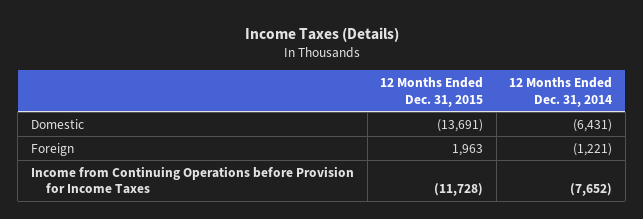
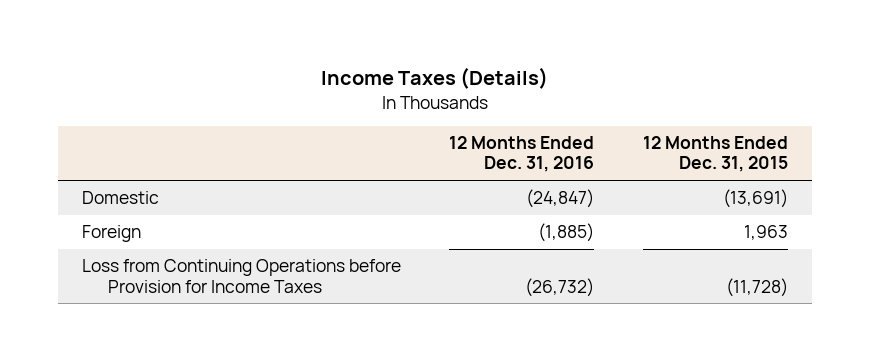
- | 12 Months Ended Dec. 31, 2015 | 12 Months Ended Dec. 31, 2014
+ | 12 Months Ended Dec. 31, 2016 | 12 Months Ended Dec. 31, 2015
- Income from Continuing Operations before Provision for Income Taxes | (11,728) | (7,652)
+ Loss from Continuing Operations before Provision for Income Taxes | (26,732) | (11,728)

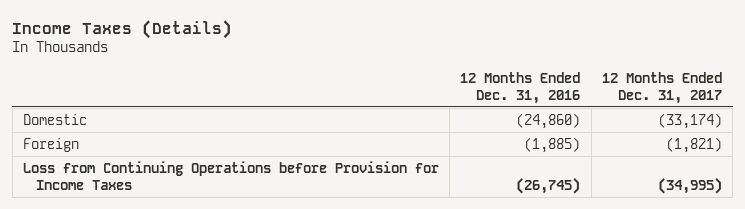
- | 12 Months Ended Dec. 31, 2016 | 12 Months Ended Dec. 31, 2015
+ | 12 Months Ended Dec. 31, 2016 | 12 Months Ended Dec. 31, 2017
- Domestic | (24,847) | (13,691)
+ Domestic | (24,860) | (33,174)
- Loss from Continuing Operations before Provision for Income Taxes | (26,732) | (11,728)
+ Loss from Continuing Operations before Provision for Income Taxes | (26,745) | (34,995)

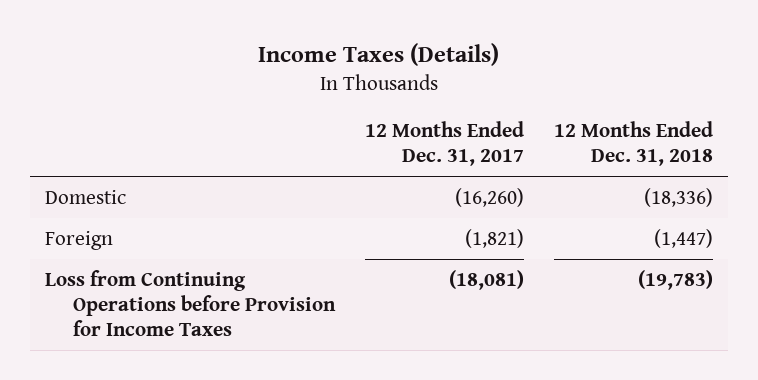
- | 12 Months Ended Dec. 31, 2016 | 12 Months Ended Dec. 31, 2017
+ | 12 Months Ended Dec. 31, 2017 | 12 Months Ended Dec. 31, 2018
- Domestic | (24,860) | (33,174)
+ Domestic | (16,260) | (18,336)
- Loss from Continuing Operations before Provision for Income Taxes | (26,745) | (34,995)
+ Loss from Continuing Operations before Provision for Income Taxes | (18,081) | (19,783)

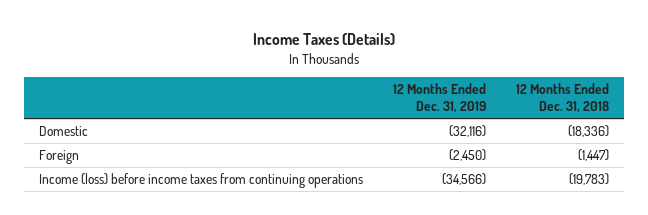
- | 12 Months Ended Dec. 31, 2017 | 12 Months Ended Dec. 31, 2018
+ | 12 Months Ended Dec. 31, 2019 | 12 Months Ended Dec. 31, 2018
- Loss from Continuing Operations before Provision for Income Taxes | (18,081) | (19,783)
+ Income (loss) before income taxes from continuing operations | (34,566) | (19,783)

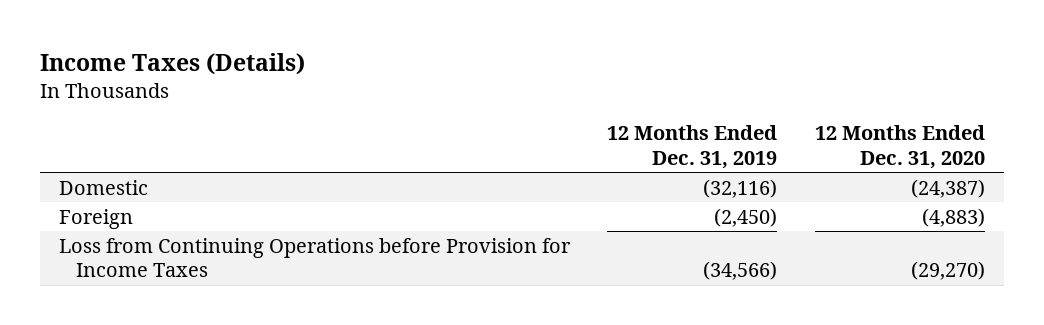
- | 12 Months Ended Dec. 31, 2019 | 12 Months Ended Dec. 31, 2018
+ | 12 Months Ended Dec. 31, 2019 | 12 Months Ended Dec. 31, 2020
- Income (loss) before income taxes from continuing operations | (34,566) | (19,783)
+ Loss from Continuing Operations before Provision for Income Taxes | (34,566) | (29,270)

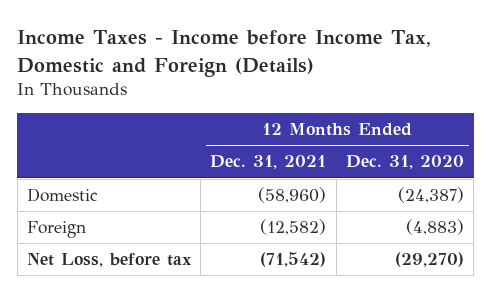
- Income Taxes (Details)
+ Income Taxes - Income before Income Tax, Domestic and Foreign (Details)
- | 12 Months Ended Dec. 31, 2019 | 12 Months Ended Dec. 31, 2020
+ | 12 Months Ended Dec. 31, 2021 | 12 Months Ended Dec. 31, 2020
- Loss from Continuing Operations before Provision for Income Taxes | (34,566) | (29,270)
+ Net Loss, before tax | (71,542) | (29,270)

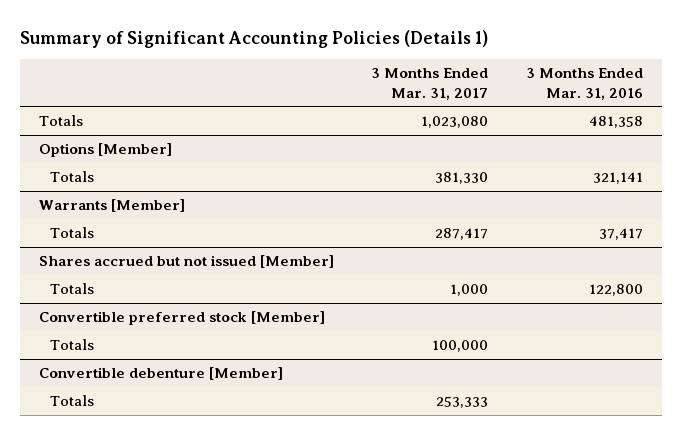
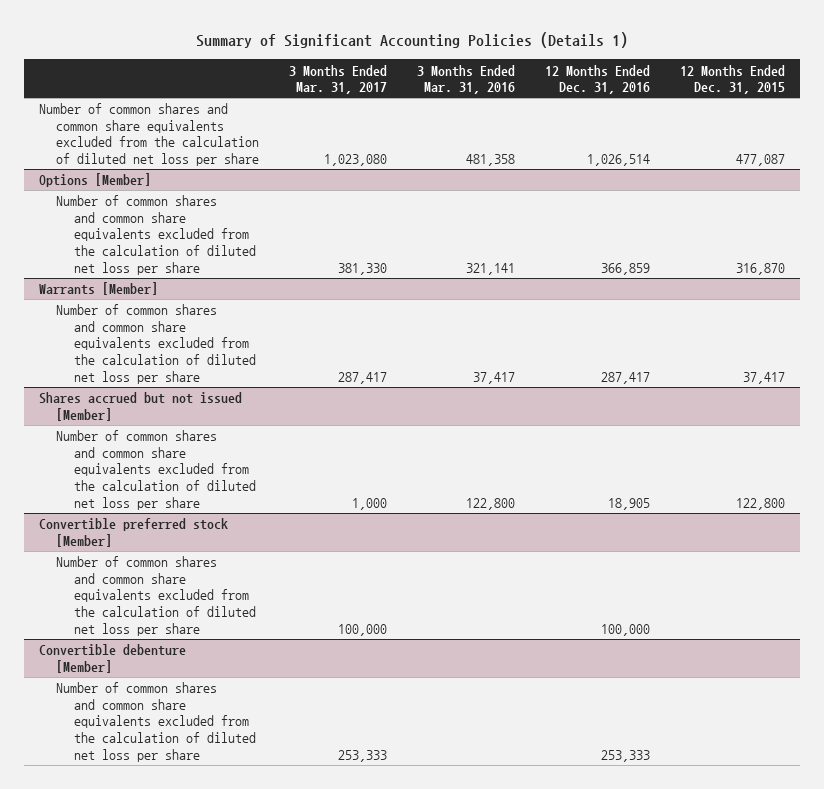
- | 3 Months Ended Mar. 31, 2017 | 3 Months Ended Mar. 31, 2016
+ | 3 Months Ended Mar. 31, 2017 | 3 Months Ended Mar. 31, 2016 | 12 Months Ended Dec. 31, 2016 | 12 Months Ended Dec. 31, 2015
- Totals | 1,023,080 | 481,358
+ Number of common shares and common share equivalents excluded from the calculation of diluted net loss per share | 1,023,080 | 481,358 | 1,026,514 | 477,087
@ Options [Member]
- Totals | 381,330 | 321,141
+ Number of common shares and common share equivalents excluded from the calculation of diluted net loss per share | 381,330 | 321,141 | 366,859 | 316,870
@ Warrants [Member]
- Totals | 287,417 | 37,417
+ Number of common shares and common share equivalents excluded from the calculation of diluted net loss per share | 287,417 | 37,417 | 287,417 | 37,417
@ Shares accrued but not issued [Member]
- Totals | 1,000 | 122,800
+ Number of common shares and common share equivalents excluded from the calculation of diluted net loss per share | 1,000 | 122,800 | 18,905 | 122,800
@ Convertible preferred stock [Member]
- Totals | 100,000 |
+ Number of common shares and common share equivalents excluded from the calculation of diluted net loss per share | 100,000 | | 100,000 |
@ Convertible debenture [Member]
- Totals | 253,333 |
+ Number of common shares and common share equivalents excluded from the calculation of diluted net loss per share | 253,333 | | 253,333 |

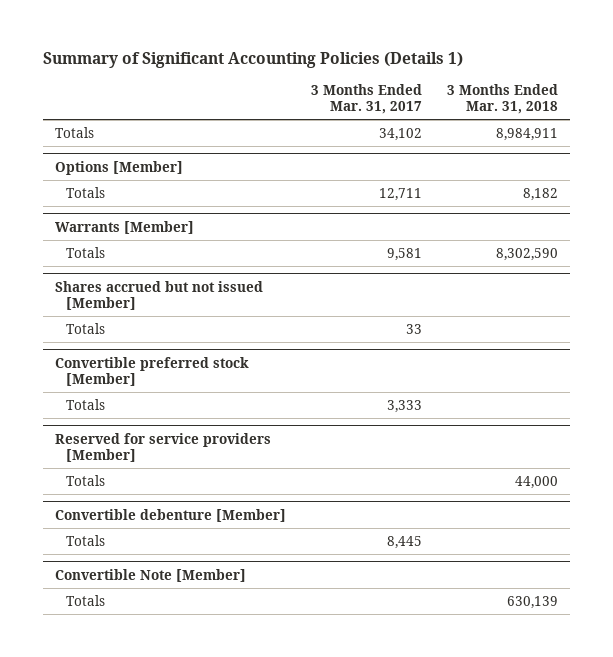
- | 3 Months Ended Mar. 31, 2017 | 3 Months Ended Mar. 31, 2016 | 12 Months Ended Dec. 31, 2016 | 12 Months Ended Dec. 31, 2015
+ | 3 Months Ended Mar. 31, 2017 | 3 Months Ended Mar. 31, 2018
- Number of common shares and common share equivalents excluded from the calculation of diluted net loss per share | 1,023,080 | 481,358 | 1,026,514 | 477,087
+ Totals | 34,102 | 8,984,911
@ Options [Member]
- Number of common shares and common share equivalents excluded from the calculation of diluted net loss per share | 381,330 | 321,141 | 366,859 | 316,870
+ Totals | 12,711 | 8,182
@ Warrants [Member]
- Number of common shares and common share equivalents excluded from the calculation of diluted net loss per share | 287,417 | 37,417 | 287,417 | 37,417
+ Totals | 9,581 | 8,302,590
@ Shares accrued but not issued [Member]
- Number of common shares and common share equivalents excluded from the calculation of diluted net loss per share | 1,000 | 122,800 | 18,905 | 122,800
+ Totals | 33 |
@ Convertible preferred stock [Member]
- Number of common shares and common share equivalents excluded from the calculation of diluted net loss per share | 100,000 | | 100,000 |
+ Totals | 3,333 |
+ Reserved for service providers [Member]
+ Totals | | 44,000
@ Convertible debenture [Member]
- Number of common shares and common share equivalents excluded from the calculation of diluted net loss per share | 253,333 | | 253,333 |
+ Totals | 8,445 |
+ Convertible Note [Member]
+ Totals | | 630,139

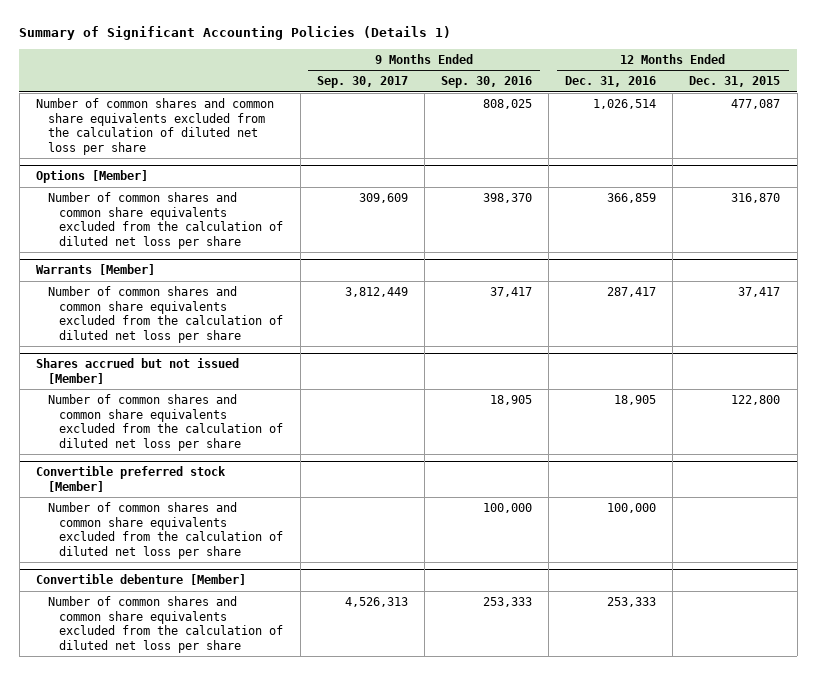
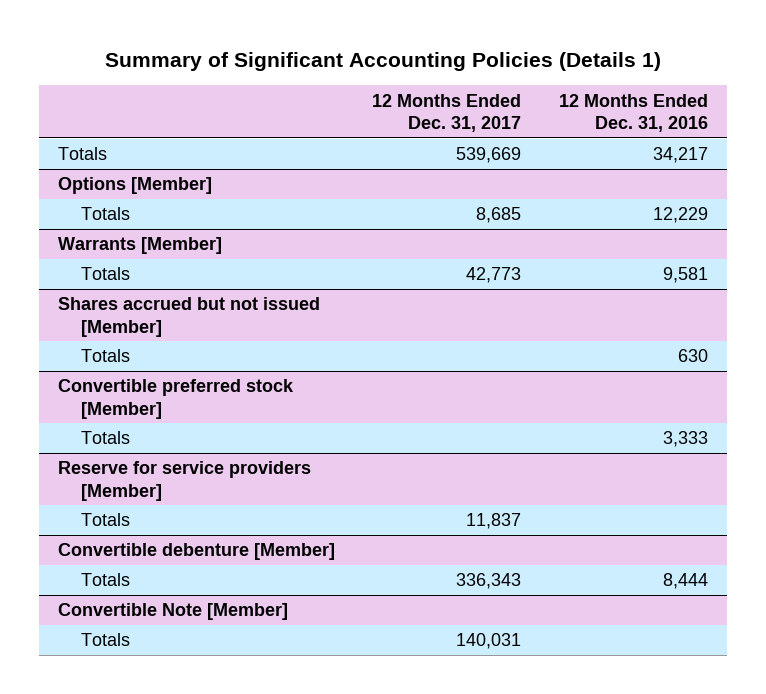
- | 9 Months Ended Sep. 30, 2017 | 9 Months Ended Sep. 30, 2016 | 12 Months Ended Dec. 31, 2016 | 12 Months Ended Dec. 31, 2015
+ | 12 Months Ended Dec. 31, 2017 | 12 Months Ended Dec. 31, 2016
- Number of common shares and common share equivalents excluded from the calculation of diluted net loss per share | | 808,025 | 1,026,514 | 477,087
+ Totals | 539,669 | 34,217
@ Options [Member]
- Number of common shares and common share equivalents excluded from the calculation of diluted net loss per share | 309,609 | 398,370 | 366,859 | 316,870
+ Totals | 8,685 | 12,229
@ Warrants [Member]
- Number of common shares and common share equivalents excluded from the calculation of diluted net loss per share | 3,812,449 | 37,417 | 287,417 | 37,417
+ Totals | 42,773 | 9,581
@ Shares accrued but not issued [Member]
- Number of common shares and common share equivalents excluded from the calculation of diluted net loss per share | | 18,905 | 18,905 | 122,800
+ Totals | | 630
@ Convertible preferred stock [Member]
- Number of common shares and common share equivalents excluded from the calculation of diluted net loss per share | | 100,000 | 100,000 |
+ Totals | | 3,333
+ Reserve for service providers [Member]
+ Totals | 11,837 |
@ Convertible debenture [Member]
- Number of common shares and common share equivalents excluded from the calculation of diluted net loss per share | 4,526,313 | 253,333 | 253,333 |
+ Totals | 336,343 | 8,444
+ Convertible Note [Member]
+ Totals | 140,031 |

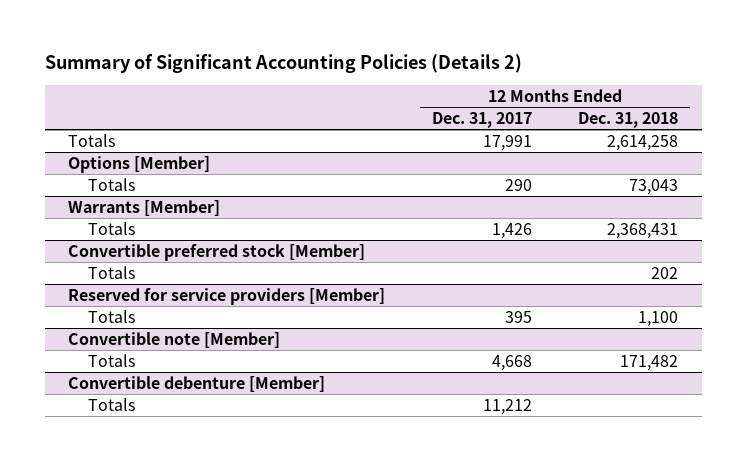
- Summary of Significant Accounting Policies (Details 1)
+ Summary of Significant Accounting Policies (Details 2)
- | 12 Months Ended Dec. 31, 2017 | 12 Months Ended Dec. 31, 2016
+ | 12 Months Ended Dec. 31, 2017 | 12 Months Ended Dec. 31, 2018
- Totals | 539,669 | 34,217
+ Totals | 17,991 | 2,614,258
@ Options [Member]
- Totals | 8,685 | 12,229
+ Totals | 290 | 73,043
@ Warrants [Member]
- Totals | 42,773 | 9,581
- Shares accrued but not issued [Member]
- Totals | | 630
@ Warrants [Member]
+ Totals | 1,426 | 2,368,431
- Reserve for service providers [Member]
- Totals | 11,837 |
+ Reserved for service providers [Member]
+ Totals | 395 | 1,100
+ Convertible note [Member]
+ Totals | 4,668 | 171,482
@ Convertible debenture [Member]
- Totals | 336,343 | 8,444
- Convertible Note [Member]
- Totals | 140,031 |
@ Convertible debenture [Member]
+ Totals | 11,212 |

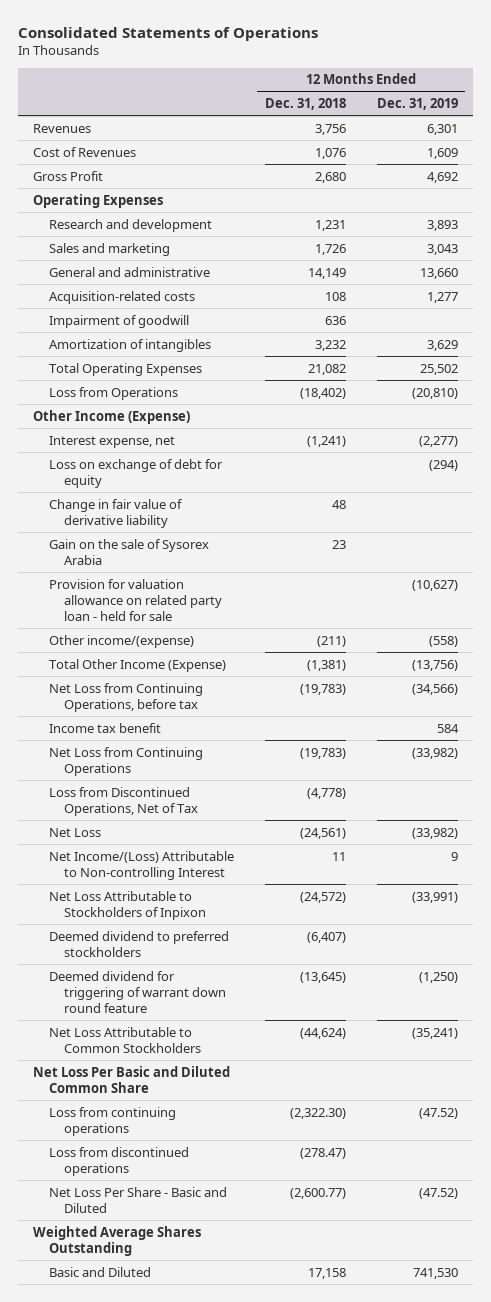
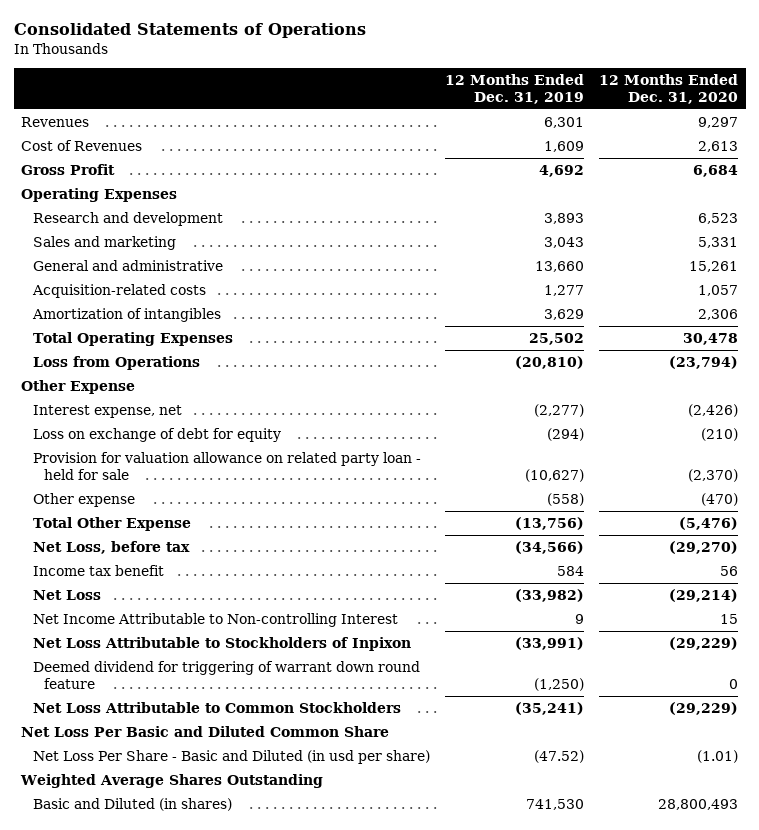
- | 12 Months Ended Dec. 31, 2018 | 12 Months Ended Dec. 31, 2019
+ | 12 Months Ended Dec. 31, 2019 | 12 Months Ended Dec. 31, 2020
- Impairment of goodwill | 636 |
- Other Income (Expense)
+ Other Expense
- Change in fair value of derivative liability | 48 |
- Gain on the sale of Sysorex Arabia | 23 |
- Other income/(expense) | (211) | (558)
- Total Other Income (Expense) | (1,381) | (13,756)
- Net Loss from Continuing Operations, before tax | (19,783) | (34,566)
+ Other expense | (558) | (470)
+ Total Other Expense | (13,756) | (5,476)
+ Net Loss, before tax | (34,566) | (29,270)
- Net Loss from Continuing Operations | (19,783) | (33,982)
- Loss from Discontinued Operations, Net of Tax | (4,778) |
- Net Income/(Loss) Attributable to Non-controlling Interest | 11 | 9
+ Net Income Attributable to Non-controlling Interest | 9 | 15
- Deemed dividend to preferred stockholders | (6,407) |
- Loss from continuing operations | (2,322.30) | (47.52)
- Loss from discontinued operations | (278.47) |
- Net Loss Per Share - Basic and Diluted | (2,600.77) | (47.52)
+ Net Loss Per Share - Basic and Diluted (in usd per share) | (47.52) | (1.01)
- Basic and Diluted | 17,158 | 741,530
+ Basic and Diluted (in shares) | 741,530 | 28,800,493

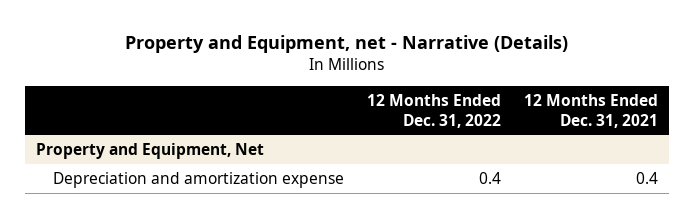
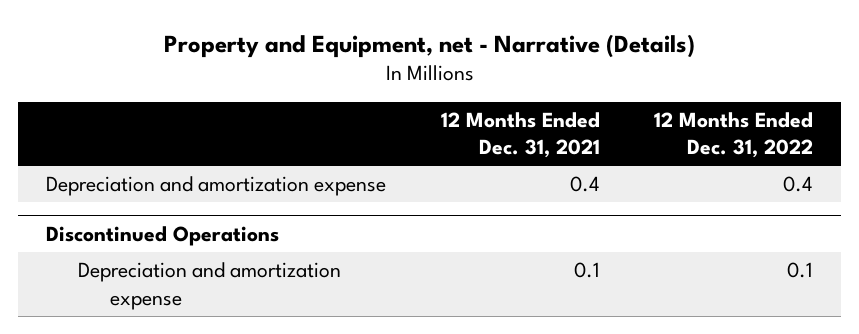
- | 12 Months Ended Dec. 31, 2022 | 12 Months Ended Dec. 31, 2021
+ | 12 Months Ended Dec. 31, 2021 | 12 Months Ended Dec. 31, 2022
- Property and Equipment, Net
+ Discontinued Operations
+ Depreciation and amortization expense | 0.1 | 0.1

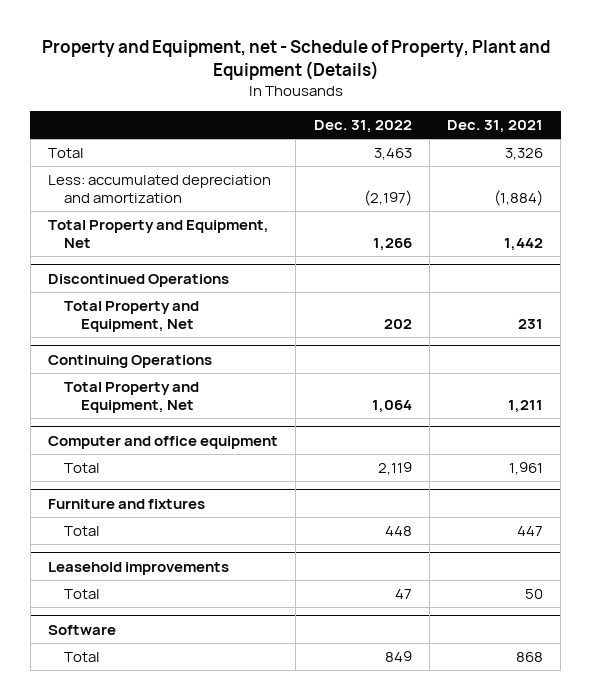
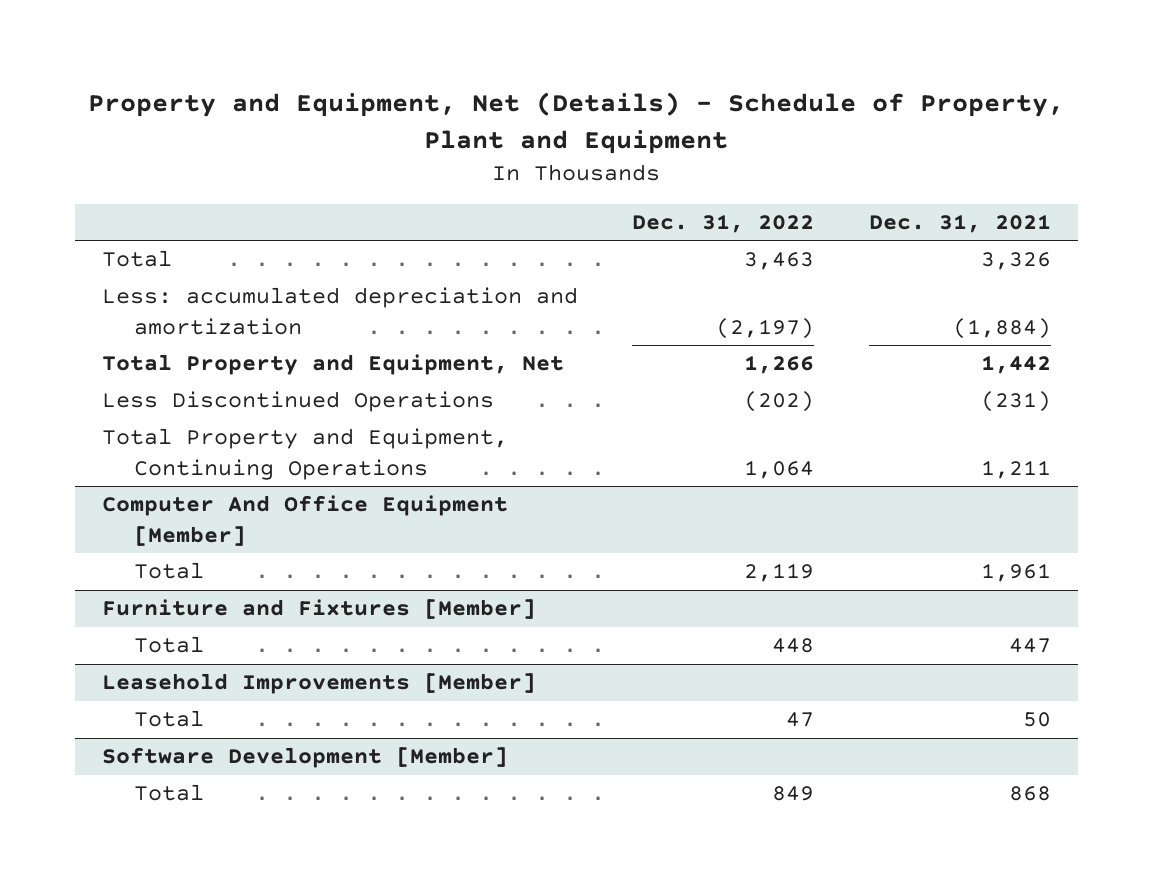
- Property and Equipment, net - Schedule of Property, Plant and Equipment (Details)
+ Property and Equipment, Net (Details) - Schedule of Property, Plant and Equipment
- Discontinued Operations
- Total Property and Equipment, Net | 202 | 231
- Continuing Operations
- Total Property and Equipment, Net | 1,064 | 1,211
- Computer and office equipment
+ Less Discontinued Operations | (202) | (231)
+ Total Property and Equipment, Continuing Operations | 1,064 | 1,211
+ Computer And Office Equipment [Member]
- Furniture and fixtures
+ Furniture and Fixtures [Member]
- Leasehold improvements
+ Leasehold Improvements [Member]
- Software
+ Software Development [Member]

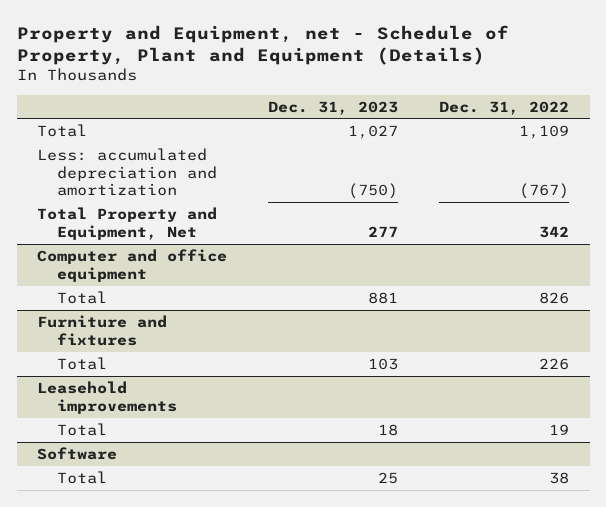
- Property and Equipment, Net (Details) - Schedule of Property, Plant and Equipment
+ Property and Equipment, net - Schedule of Property, Plant and Equipment (Details)
- | Dec. 31, 2022 | Dec. 31, 2021
+ | Dec. 31, 2023 | Dec. 31, 2022
- Total | 3,463 | 3,326
- Less: accumulated depreciation and amortization | (2,197) | (1,884)
- Total Property and Equipment, Net | 1,266 | 1,442
- Less Discontinued Operations | (202) | (231)
- Total Property and Equipment, Continuing Operations | 1,064 | 1,211
- Computer And Office Equipment [Member]
- Total | 2,119 | 1,961
- Furniture and Fixtures [Member]
- Total | 448 | 447
- Leasehold Improvements [Member]
- Total | 47 | 50
- Software Development [Member]
- Total | 849 | 868
+ Total | 1,027 | 1,109
+ Less: accumulated depreciation and amortization | (750) | (767)
+ Total Property and Equipment, Net | 277 | 342
+ Computer and office equipment
+ Total | 881 | 826
+ Furniture and fixtures
+ Total | 103 | 226
+ Leasehold improvements
+ Total | 18 | 19
+ Software
+ Total | 25 | 38

